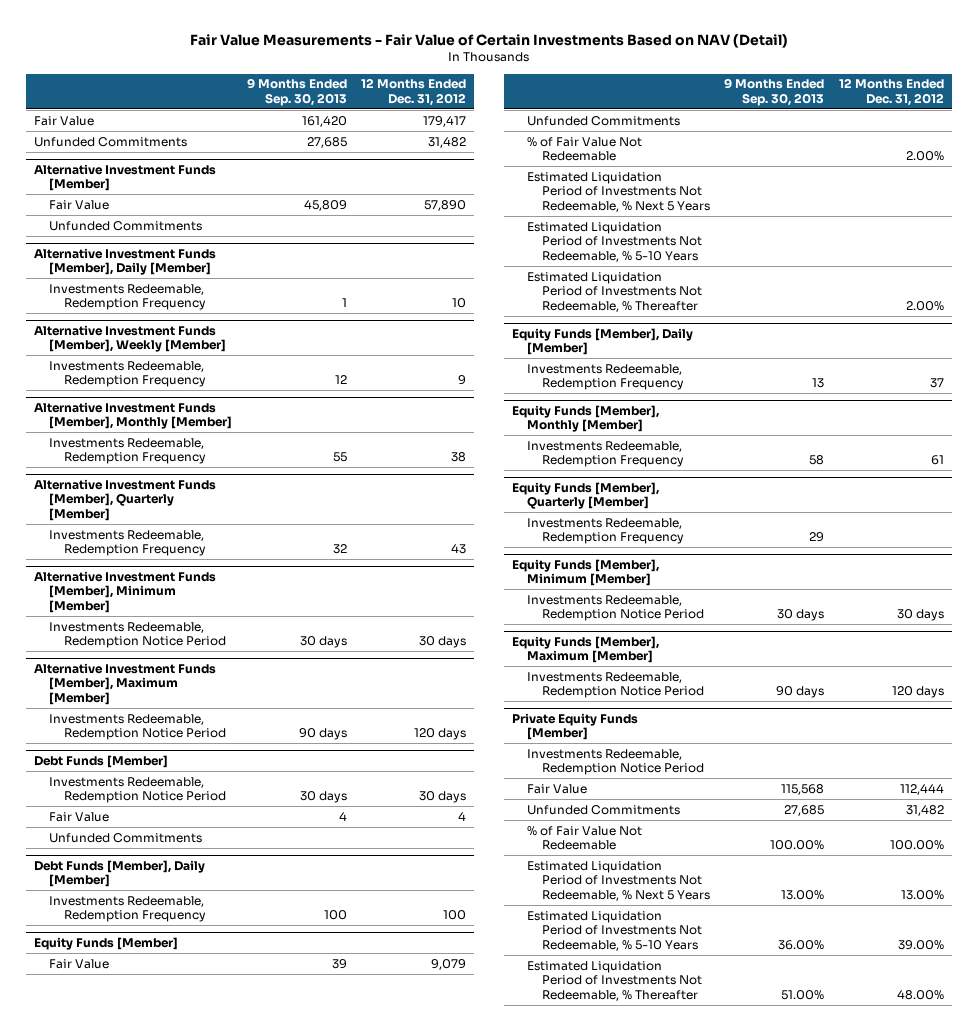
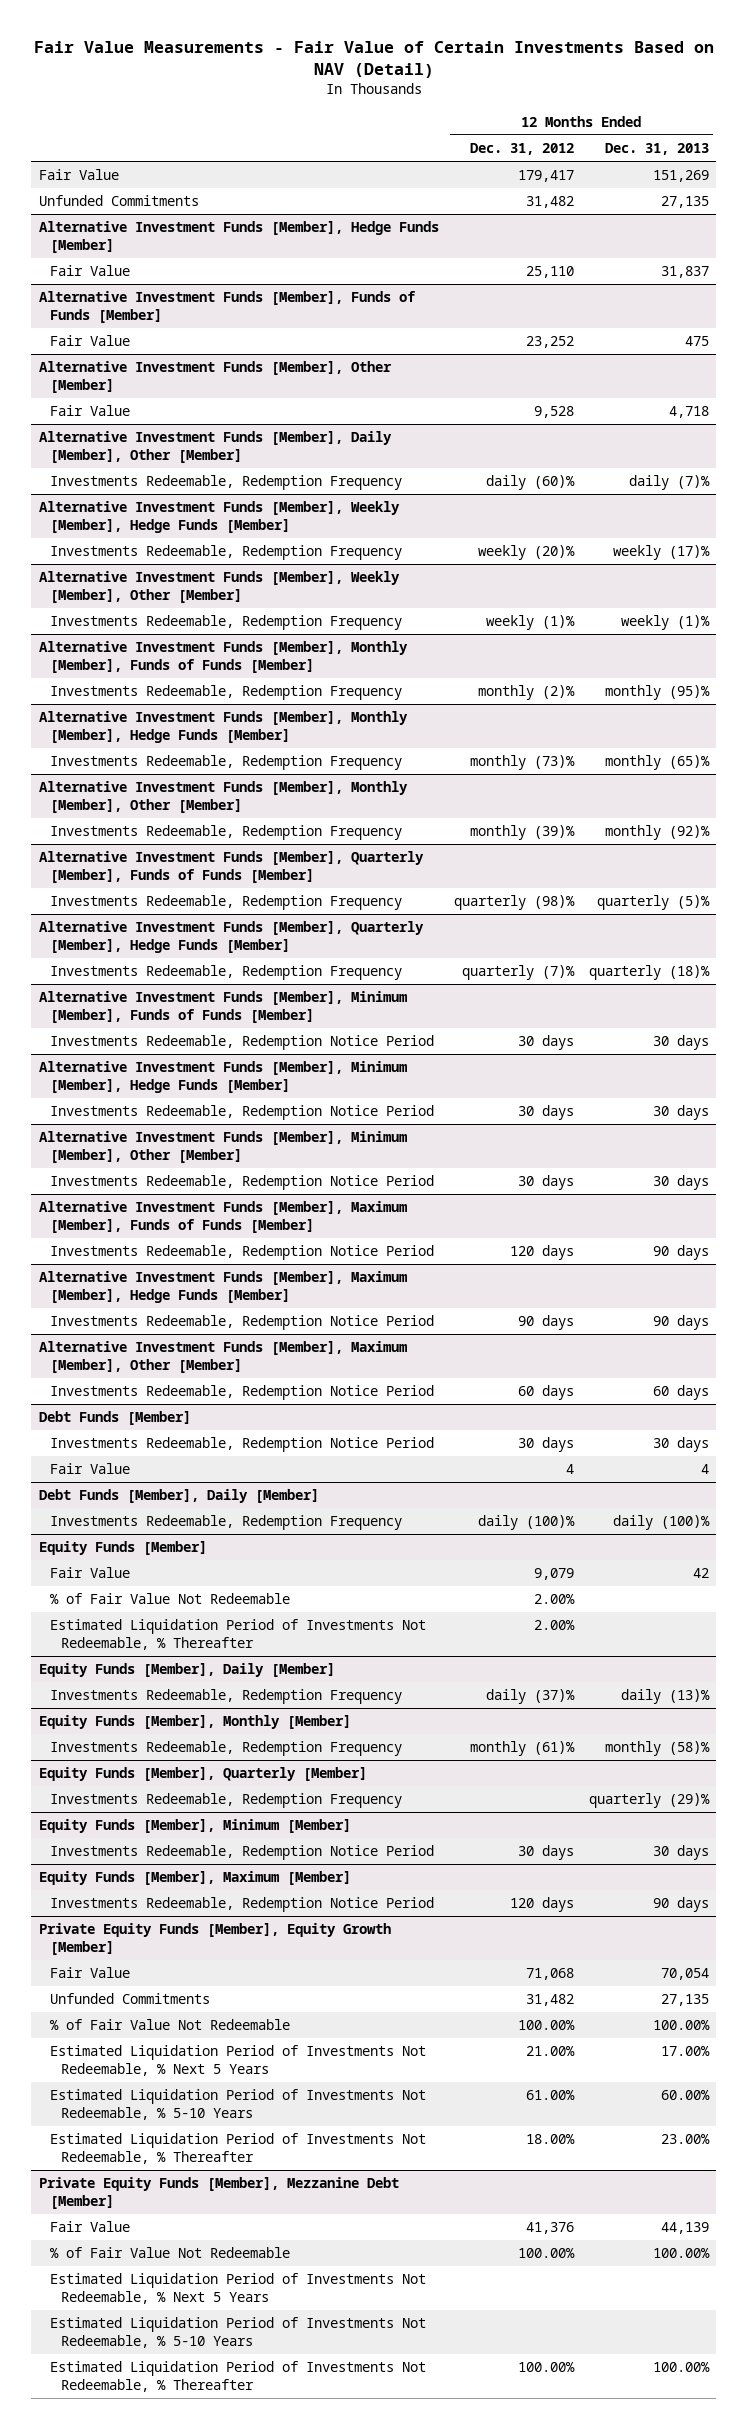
- | 9 Months Ended Sep. 30, 2013 | 12 Months Ended Dec. 31, 2012
+ | 12 Months Ended Dec. 31, 2012 | 12 Months Ended Dec. 31, 2013
- Alternative Investment Funds [Member]
- Fair Value | 45,809 | 57,890
- Unfunded Commitments
- Alternative Investment Funds [Member], Daily [Member]
- Investments Redeemable, Redemption Frequency | 1 | 10
- Alternative Investment Funds [Member], Weekly [Member]
- Investments Redeemable, Redemption Frequency | 12 | 9
- Alternative Investment Funds [Member], Monthly [Member]
- Investments Redeemable, Redemption Frequency | 55 | 38
- Alternative Investment Funds [Member], Quarterly [Member]
- Investments Redeemable, Redemption Frequency | 32 | 43
- Alternative Investment Funds [Member], Minimum [Member]
+ Alternative Investment Funds [Member], Hedge Funds [Member]
+ Fair Value | 25,110 | 31,837
+ Alternative Investment Funds [Member], Funds of Funds [Member]
+ Fair Value | 23,252 | 475
+ Alternative Investment Funds [Member], Other [Member]
+ Fair Value | 9,528 | 4,718
+ Alternative Investment Funds [Member], Daily [Member], Other [Member]
+ Investments Redeemable, Redemption Frequency | daily (60)% | daily (7)%
+ Alternative Investment Funds [Member], Weekly [Member], Hedge Funds [Member]
+ Investments Redeemable, Redemption Frequency | weekly (20)% | weekly (17)%
+ Alternative Investment Funds [Member], Weekly [Member], Other [Member]
+ Investments Redeemable, Redemption Frequency | weekly (1)% | weekly (1)%
+ Alternative Investment Funds [Member], Monthly [Member], Funds of Funds [Member]
+ Investments Redeemable, Redemption Frequency | monthly (2)% | monthly (95)%
+ Alternative Investment Funds [Member], Monthly [Member], Hedge Funds [Member]
+ Investments Redeemable, Redemption Frequency | monthly (73)% | monthly (65)%
+ Alternative Investment Funds [Member], Monthly [Member], Other [Member]
+ Investments Redeemable, Redemption Frequency | monthly (39)% | monthly (92)%
+ Alternative Investment Funds [Member], Quarterly [Member], Funds of Funds [Member]
+ Investments Redeemable, Redemption Frequency | quarterly (98)% | quarterly (5)%
+ Alternative Investment Funds [Member], Quarterly [Member], Hedge Funds [Member]
+ Investments Redeemable, Redemption Frequency | quarterly (7)% | quarterly (18)%
+ Alternative Investment Funds [Member], Minimum [Member], Funds of Funds [Member]
- Alternative Investment Funds [Member], Maximum [Member]
+ Alternative Investment Funds [Member], Minimum [Member], Hedge Funds [Member]
+ Investments Redeemable, Redemption Notice Period | 30 days | 30 days
+ Alternative Investment Funds [Member], Minimum [Member], Other [Member]
+ Investments Redeemable, Redemption Notice Period | 30 days | 30 days
+ Alternative Investment Funds [Member], Maximum [Member], Funds of Funds [Member]
+ Alternative Investment Funds [Member], Maximum [Member], Hedge Funds [Member]
+ Investments Redeemable, Redemption Notice Period | 90 days | 90 days
+ Alternative Investment Funds [Member], Maximum [Member], Other [Member]
+ Investments Redeemable, Redemption Notice Period | 60 days | 60 days
@ Debt Funds [Member]
- Unfunded Commitments
@ Debt Funds [Member], Daily [Member]
- Investments Redeemable, Redemption Frequency | 100 | 100
+ Investments Redeemable, Redemption Frequency | daily (100)% | daily (100)%
@ Equity Funds [Member]
- Unfunded Commitments
- Estimated Liquidation Period of Investments Not Redeemable, % Next 5 Years
- Estimated Liquidation Period of Investments Not Redeemable, % 5-10 Years
@ Equity Funds [Member], Daily [Member]
- Investments Redeemable, Redemption Frequency | 13 | 37
+ Investments Redeemable, Redemption Frequency | daily (37)% | daily (13)%
@ Equity Funds [Member], Monthly [Member]
- Investments Redeemable, Redemption Frequency | 58 | 61
+ Investments Redeemable, Redemption Frequency | monthly (61)% | monthly (58)%
- Private Equity Funds [Member]
- Investments Redeemable, Redemption Notice Period
- Fair Value | 115,568 | 112,444
+ Private Equity Funds [Member], Equity Growth [Member]
+ Fair Value | 71,068 | 70,054
- Estimated Liquidation Period of Investments Not Redeemable, % Next 5 Years | 13.00% | 13.00%
- Estimated Liquidation Period of Investments Not Redeemable, % 5-10 Years | 36.00% | 39.00%
- Estimated Liquidation Period of Investments Not Redeemable, % Thereafter | 51.00% | 48.00%
+ Estimated Liquidation Period of Investments Not Redeemable, % Next 5 Years | 21.00% | 17.00%
+ Estimated Liquidation Period of Investments Not Redeemable, % 5-10 Years | 61.00% | 60.00%
+ Estimated Liquidation Period of Investments Not Redeemable, % Thereafter | 18.00% | 23.00%
+ Private Equity Funds [Member], Mezzanine Debt [Member]
+ Fair Value | 41,376 | 44,139
+ % of Fair Value Not Redeemable | 100.00% | 100.00%
+ Estimated Liquidation Period of Investments Not Redeemable, % Next 5 Years
+ Estimated Liquidation Period of Investments Not Redeemable, % 5-10 Years
+ Estimated Liquidation Period of Investments Not Redeemable, % Thereafter | 100.00% | 100.00%

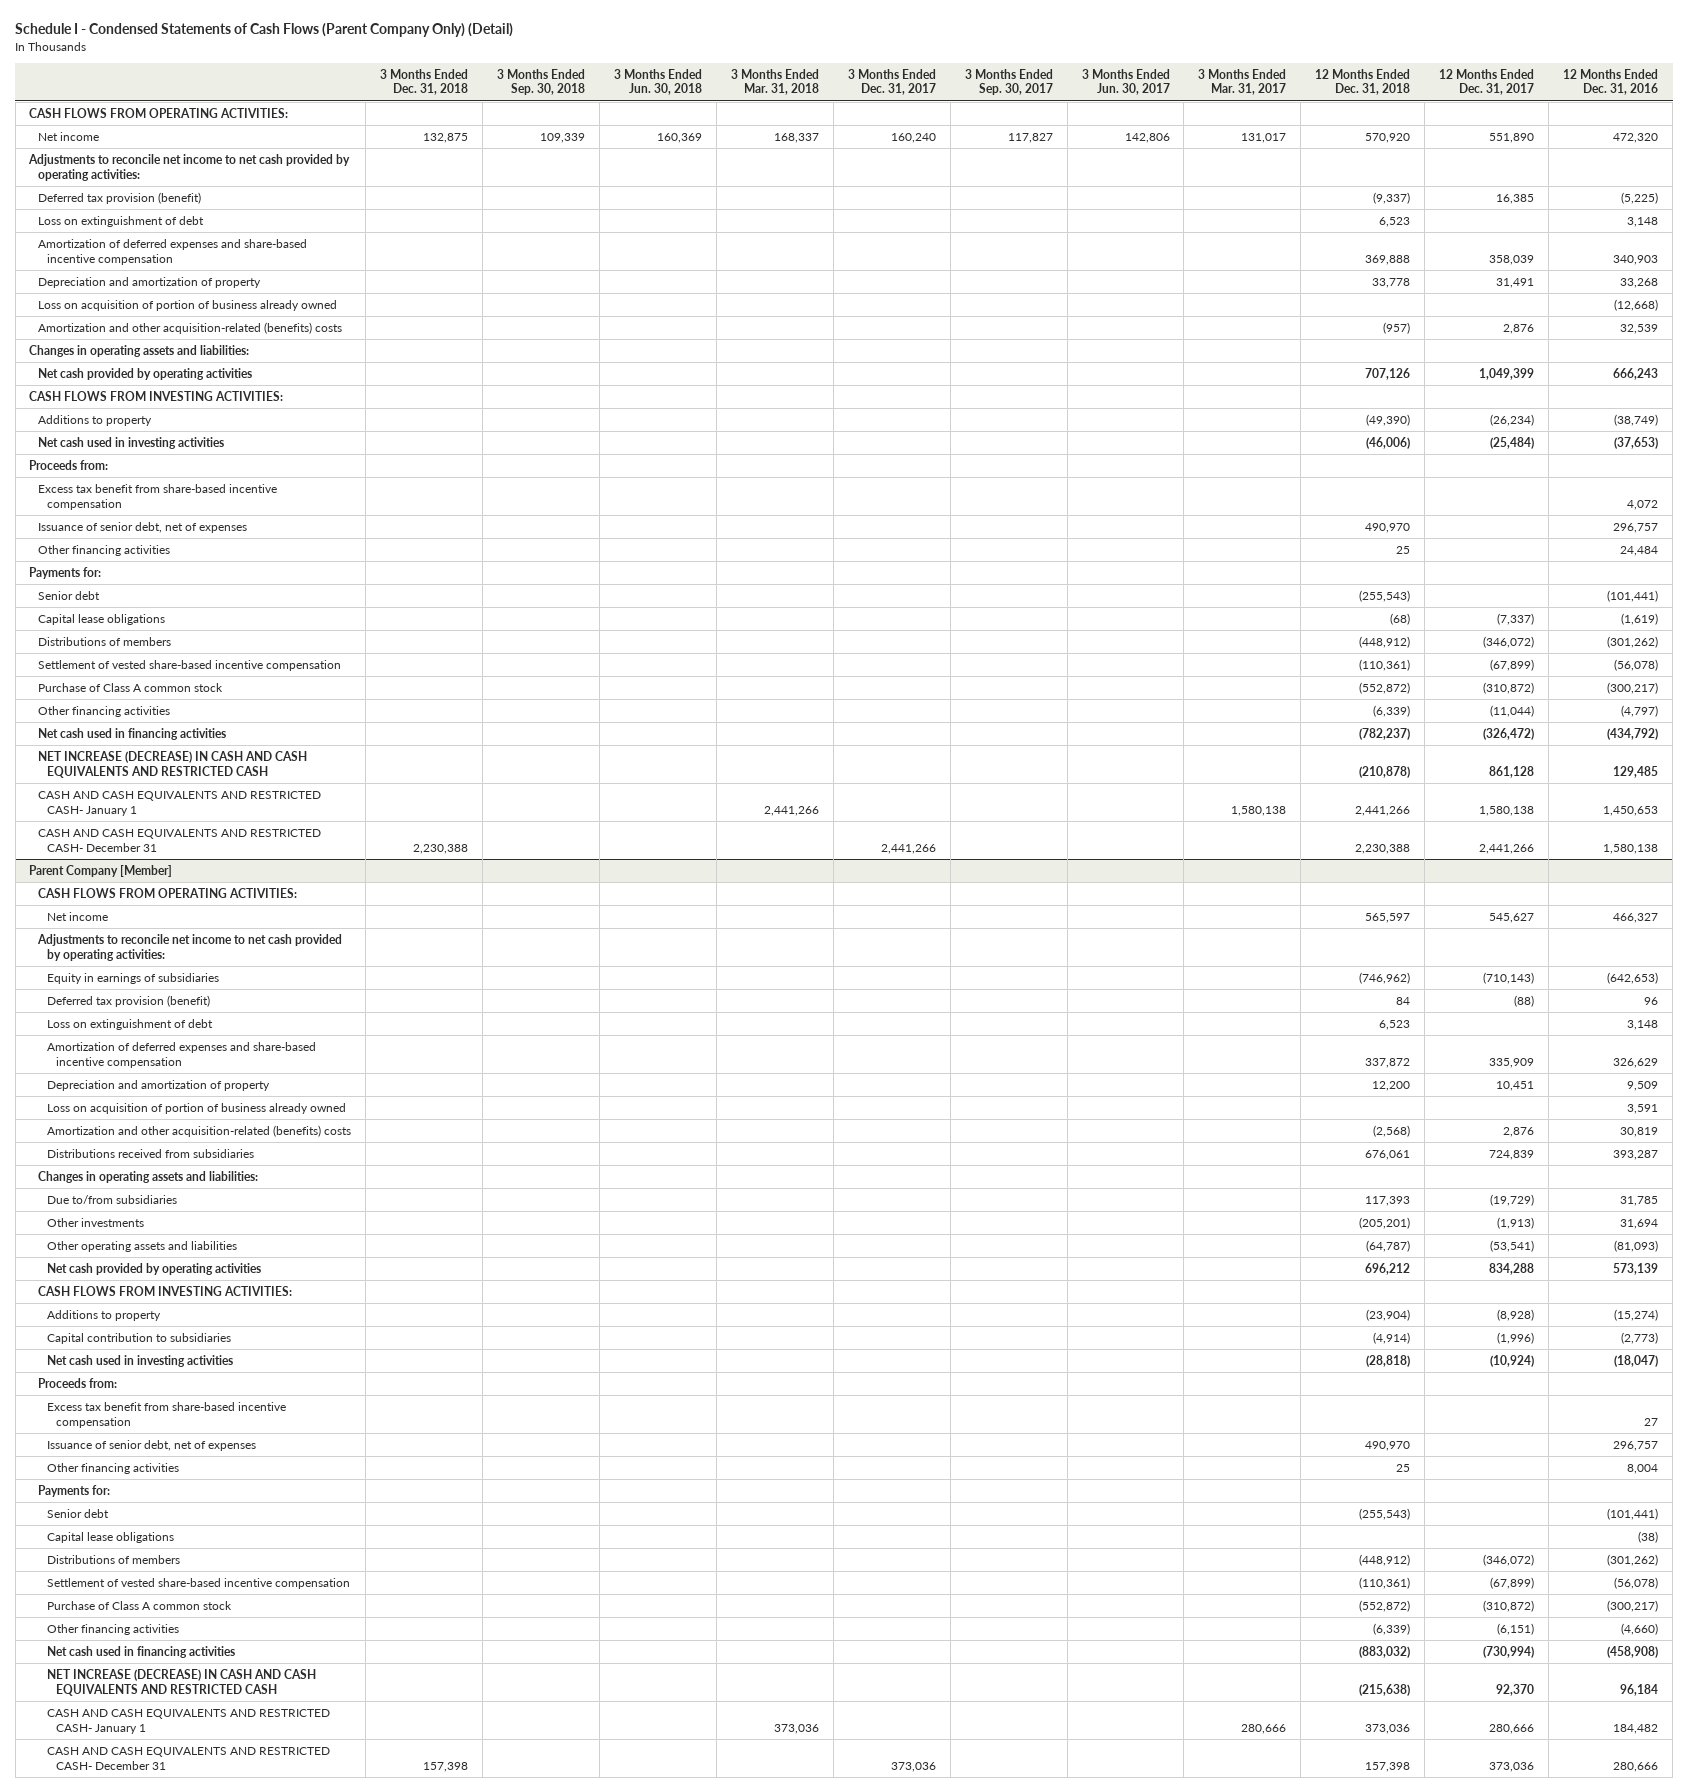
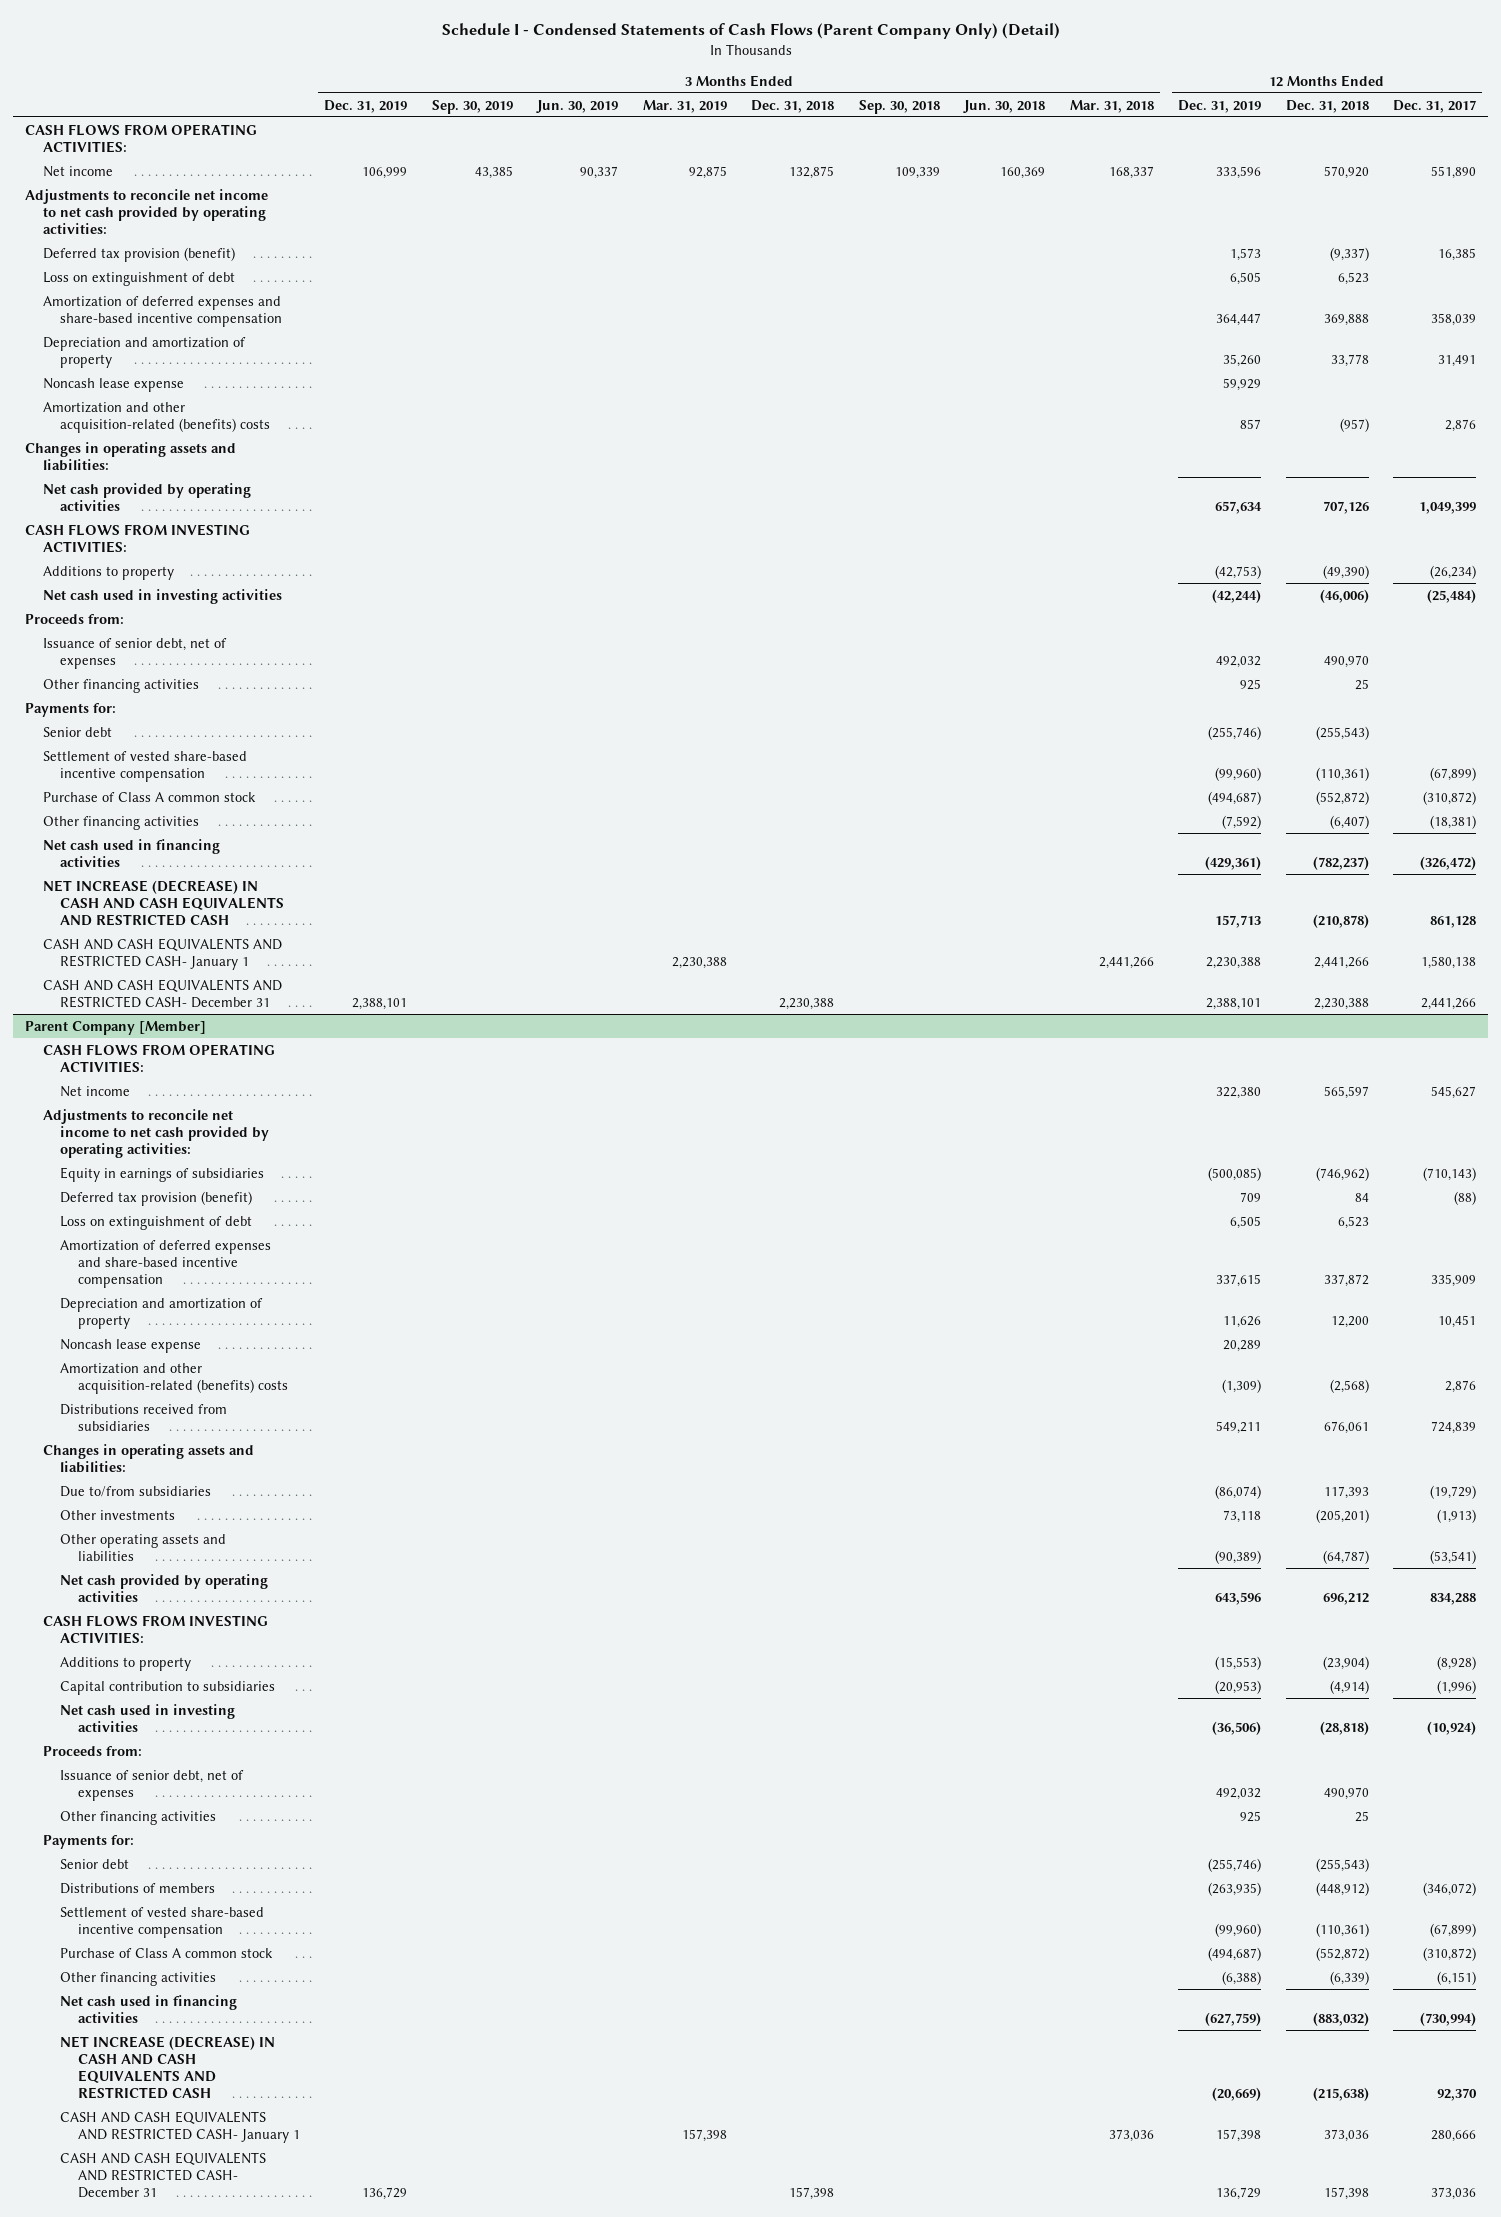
- | 3 Months Ended Dec. 31, 2018 | 3 Months Ended Sep. 30, 2018 | 3 Months Ended Jun. 30, 2018 | 3 Months Ended Mar. 31, 2018 | 3 Months Ended Dec. 31, 2017 | 3 Months Ended Sep. 30, 2017 | 3 Months Ended Jun. 30, 2017 | 3 Months Ended Mar. 31, 2017 | 12 Months Ended Dec. 31, 2018 | 12 Months Ended Dec. 31, 2017 | 12 Months Ended Dec. 31, 2016
+ | 3 Months Ended Dec. 31, 2019 | 3 Months Ended Sep. 30, 2019 | 3 Months Ended Jun. 30, 2019 | 3 Months Ended Mar. 31, 2019 | 3 Months Ended Dec. 31, 2018 | 3 Months Ended Sep. 30, 2018 | 3 Months Ended Jun. 30, 2018 | 3 Months Ended Mar. 31, 2018 | 12 Months Ended Dec. 31, 2019 | 12 Months Ended Dec. 31, 2018 | 12 Months Ended Dec. 31, 2017
- Loss on acquisition of portion of business already owned | | | | | | | | | | | (12,668)
+ Noncash lease expense | | | | | | | | | 59,929 | |
- Excess tax benefit from share-based incentive compensation | | | | | | | | | | | 4,072
- Capital lease obligations | | | | | | | | | (68) | (7,337) | (1,619)
- Distributions of members | | | | | | | | | (448,912) | (346,072) | (301,262)
- Other financing activities | | | | | | | | | (6,339) | (11,044) | (4,797)
+ Other financing activities | | | | | | | | | (7,592) | (6,407) | (18,381)
@ Parent Company [Member]
- Loss on acquisition of portion of business already owned | | | | | | | | | | | 3,591
+ Noncash lease expense | | | | | | | | | 20,289 | |
- Excess tax benefit from share-based incentive compensation | | | | | | | | | | | 27
- Capital lease obligations | | | | | | | | | | | (38)

